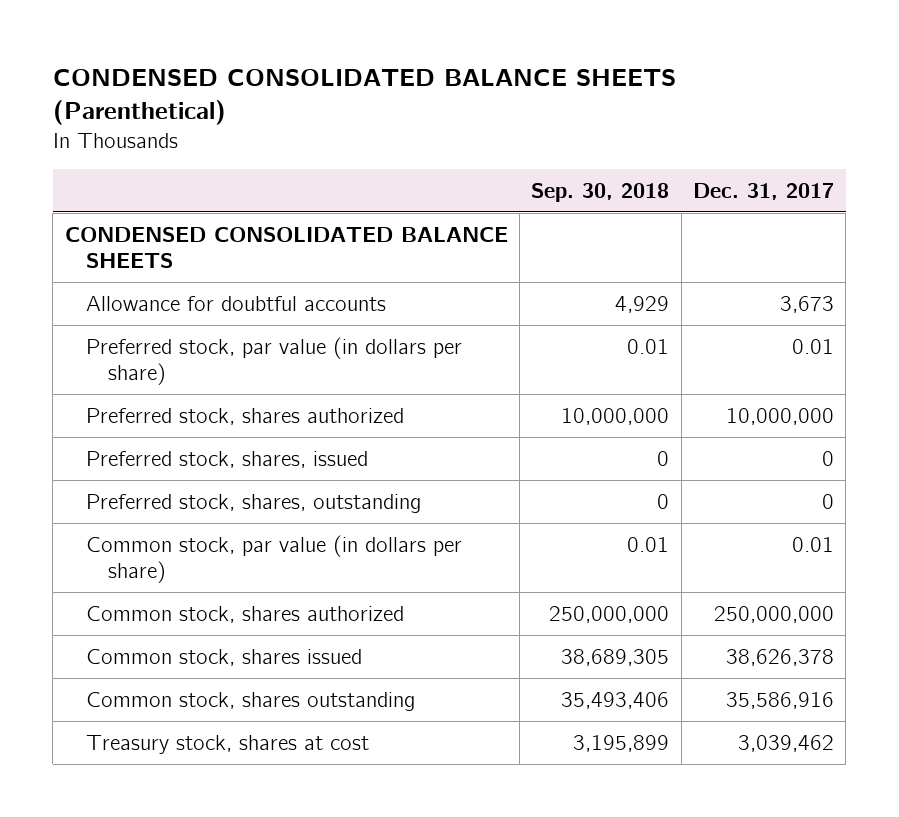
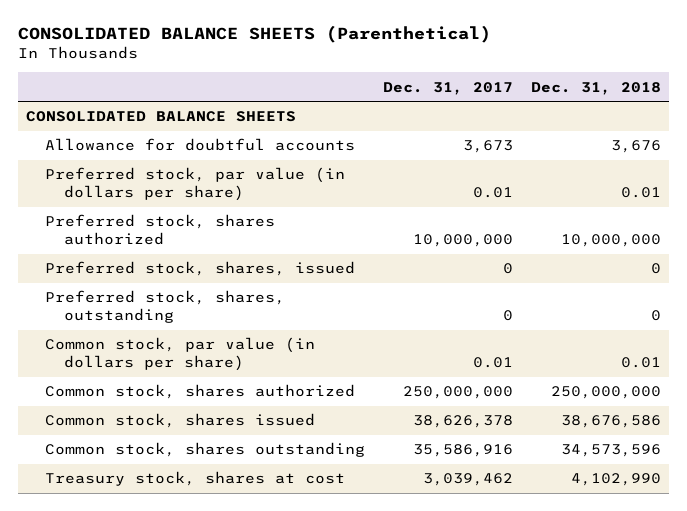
- CONDENSED CONSOLIDATED BALANCE SHEETS (Parenthetical)
+ CONSOLIDATED BALANCE SHEETS (Parenthetical)
- | Sep. 30, 2018 | Dec. 31, 2017
+ | Dec. 31, 2017 | Dec. 31, 2018
- CONDENSED CONSOLIDATED BALANCE SHEETS
+ CONSOLIDATED BALANCE SHEETS

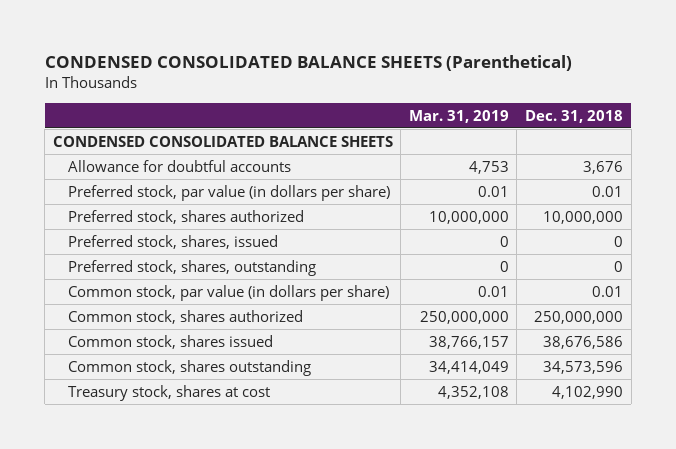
- CONSOLIDATED BALANCE SHEETS (Parenthetical)
+ CONDENSED CONSOLIDATED BALANCE SHEETS (Parenthetical)
- | Dec. 31, 2017 | Dec. 31, 2018
+ | Mar. 31, 2019 | Dec. 31, 2018
- CONSOLIDATED BALANCE SHEETS
+ CONDENSED CONSOLIDATED BALANCE SHEETS

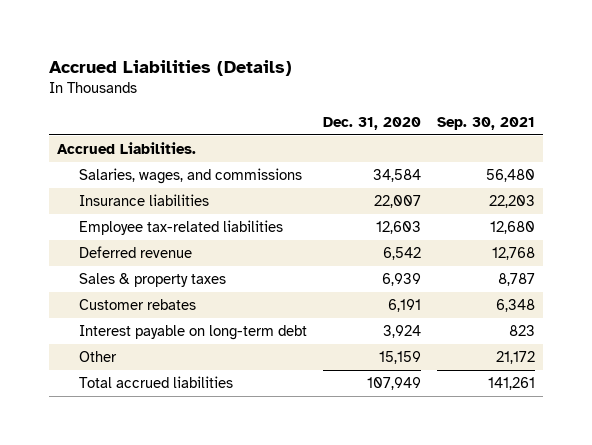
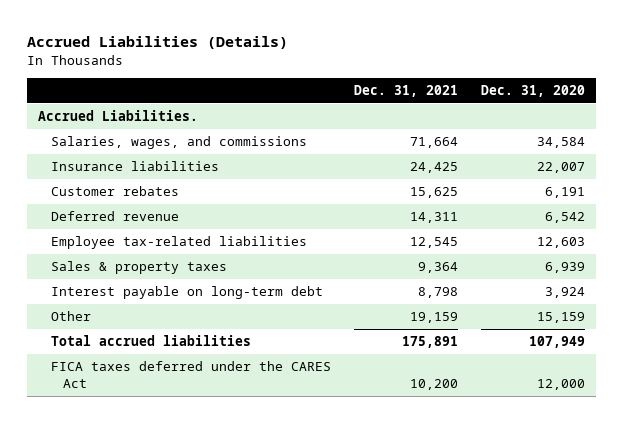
- | Dec. 31, 2020 | Sep. 30, 2021
+ | Dec. 31, 2021 | Dec. 31, 2020
moved up: Customer rebates | 15,625 | 6,191
moved down: Employee tax-related liabilities | 12,545 | 12,603
+ FICA taxes deferred under the CARES Act | 10,200 | 12,000

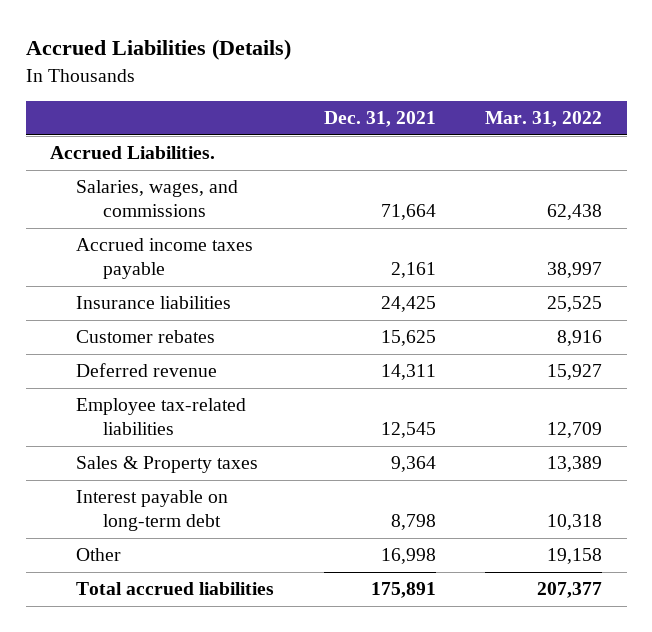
- | Dec. 31, 2021 | Dec. 31, 2020
+ | Dec. 31, 2021 | Mar. 31, 2022
+ Accrued income taxes payable | 2,161 | 38,997
- Sales & property taxes | 9,364 | 6,939
+ Sales & Property taxes | 9,364 | 13,389
- Other | 19,159 | 15,159
+ Other | 16,998 | 19,158
- FICA taxes deferred under the CARES Act | 10,200 | 12,000

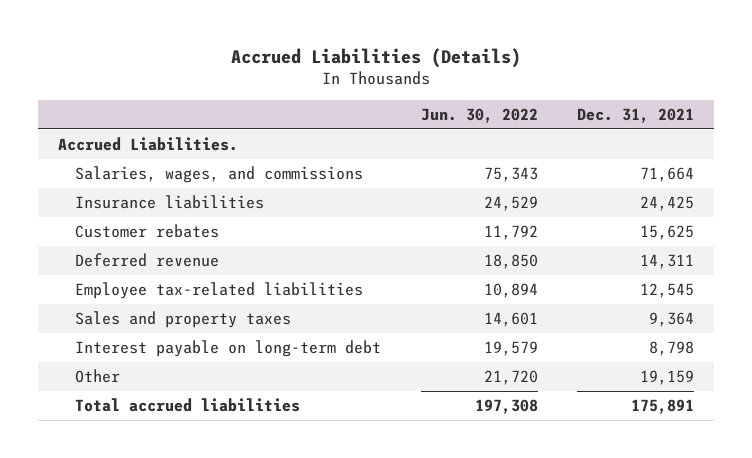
- | Dec. 31, 2021 | Mar. 31, 2022
+ | Jun. 30, 2022 | Dec. 31, 2021
- Accrued income taxes payable | 2,161 | 38,997
- Sales & Property taxes | 9,364 | 13,389
+ Sales and property taxes | 14,601 | 9,364
- Other | 16,998 | 19,158
+ Other | 21,720 | 19,159

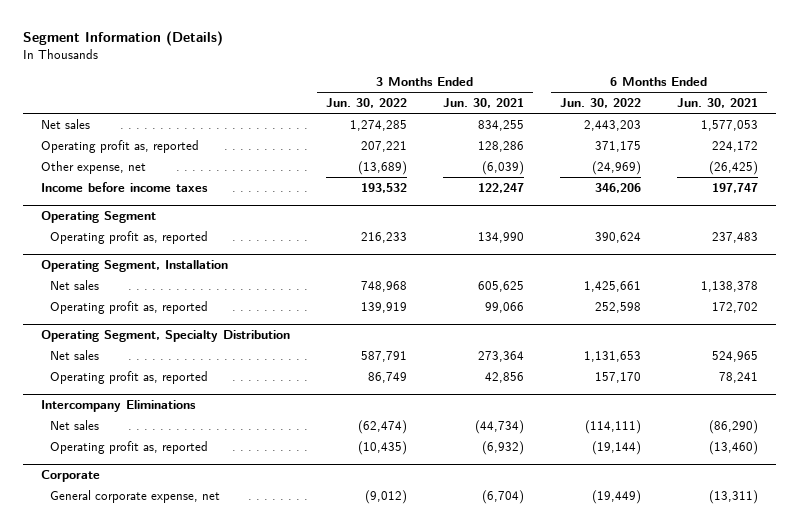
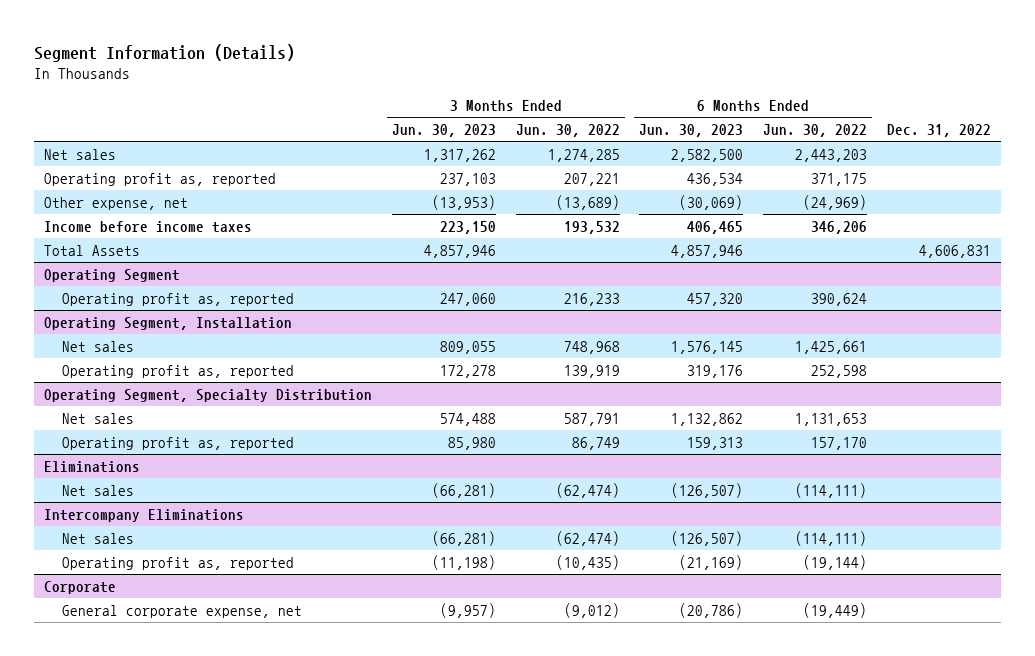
- | 3 Months Ended Jun. 30, 2022 | 3 Months Ended Jun. 30, 2021 | 6 Months Ended Jun. 30, 2022 | 6 Months Ended Jun. 30, 2021
+ | 3 Months Ended Jun. 30, 2023 | 3 Months Ended Jun. 30, 2022 | 6 Months Ended Jun. 30, 2023 | 6 Months Ended Jun. 30, 2022 | Dec. 31, 2022
+ Total Assets | 4,857,946 | | 4,857,946 | | 4,606,831
+ Eliminations
+ Net sales | (66,281) | (62,474) | (126,507) | (114,111) |

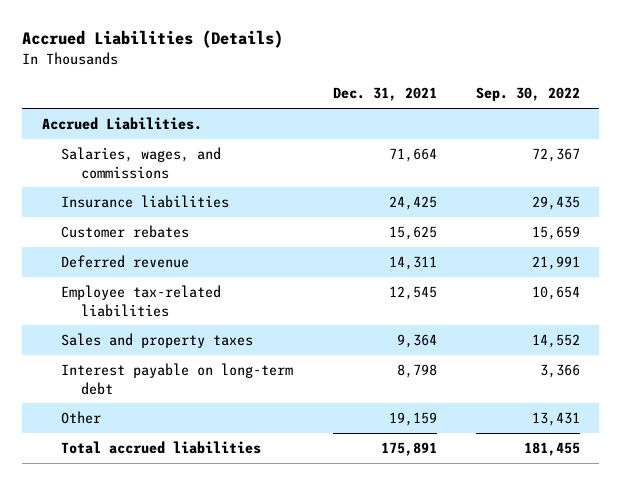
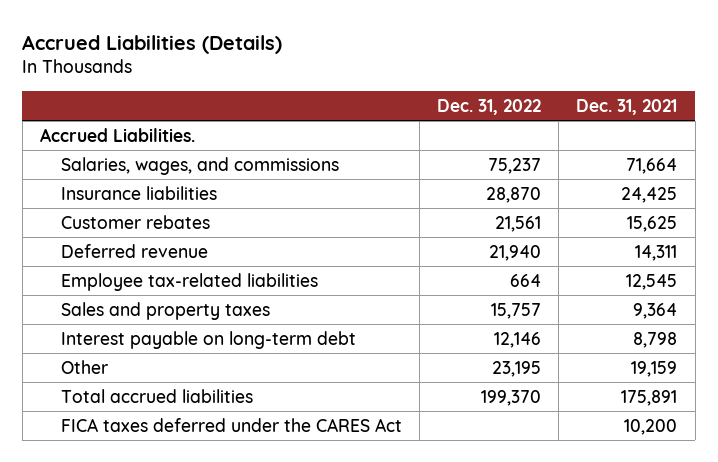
- | Dec. 31, 2021 | Sep. 30, 2022
+ | Dec. 31, 2022 | Dec. 31, 2021
+ FICA taxes deferred under the CARES Act | | 10,200

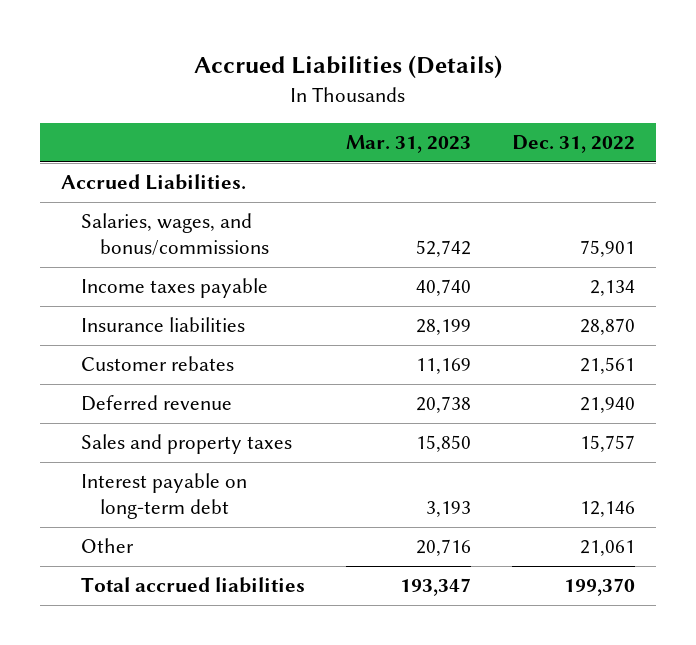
- | Dec. 31, 2022 | Dec. 31, 2021
+ | Mar. 31, 2023 | Dec. 31, 2022
- Salaries, wages, and commissions | 75,237 | 71,664
+ Salaries, wages, and bonus/commissions | 52,742 | 75,901
+ Income taxes payable | 40,740 | 2,134
- Employee tax-related liabilities | 664 | 12,545
- Other | 23,195 | 19,159
+ Other | 20,716 | 21,061
- FICA taxes deferred under the CARES Act | | 10,200

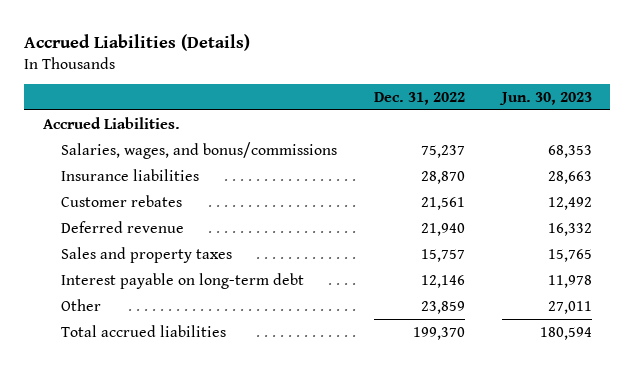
- | Mar. 31, 2023 | Dec. 31, 2022
+ | Dec. 31, 2022 | Jun. 30, 2023
- Salaries, wages, and bonus/commissions | 52,742 | 75,901
- Income taxes payable | 40,740 | 2,134
+ Salaries, wages, and bonus/commissions | 75,237 | 68,353
- Other | 20,716 | 21,061
+ Other | 23,859 | 27,011

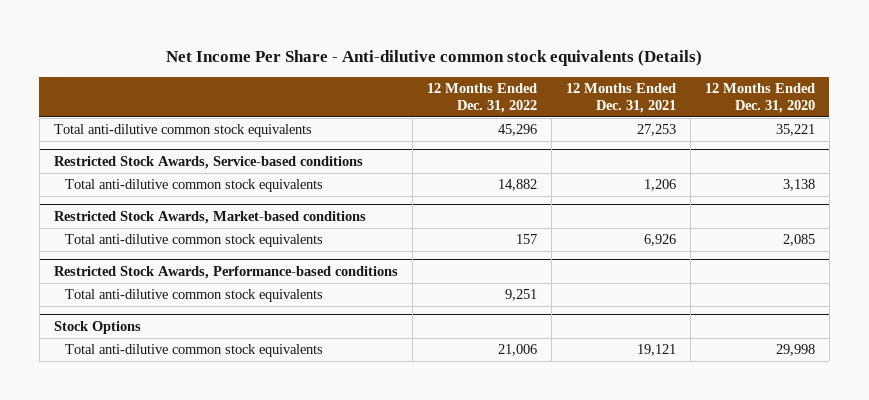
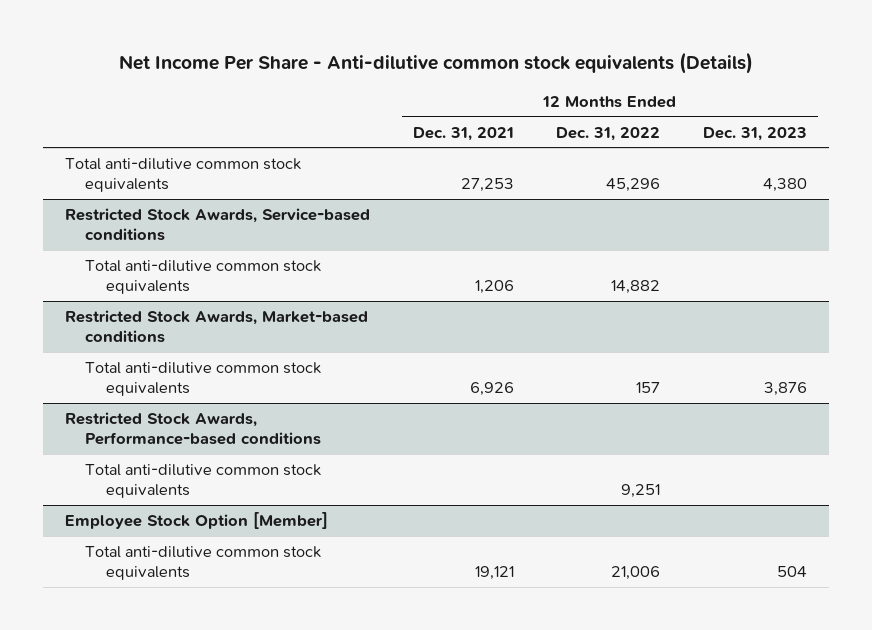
- | 12 Months Ended Dec. 31, 2022 | 12 Months Ended Dec. 31, 2021 | 12 Months Ended Dec. 31, 2020
+ | 12 Months Ended Dec. 31, 2021 | 12 Months Ended Dec. 31, 2022 | 12 Months Ended Dec. 31, 2023
- Stock Options
+ Employee Stock Option [Member]

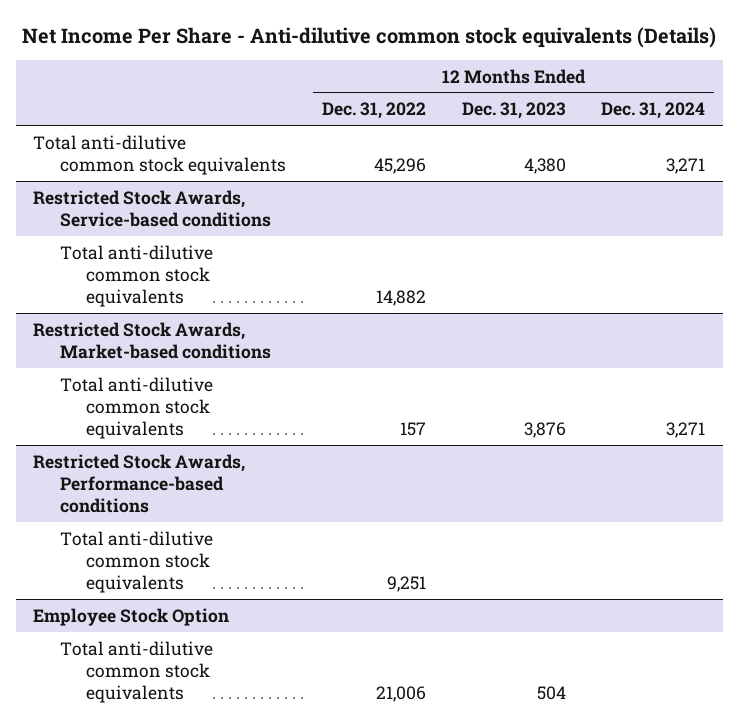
- | 12 Months Ended Dec. 31, 2021 | 12 Months Ended Dec. 31, 2022 | 12 Months Ended Dec. 31, 2023
+ | 12 Months Ended Dec. 31, 2022 | 12 Months Ended Dec. 31, 2023 | 12 Months Ended Dec. 31, 2024
- Employee Stock Option [Member]
+ Employee Stock Option

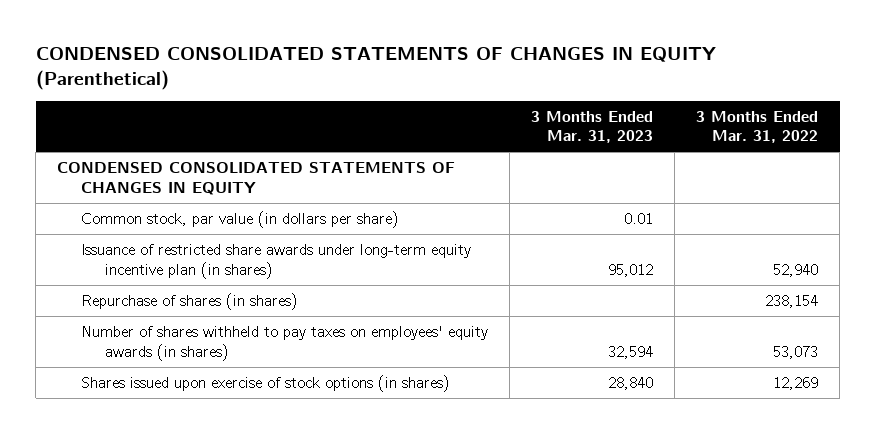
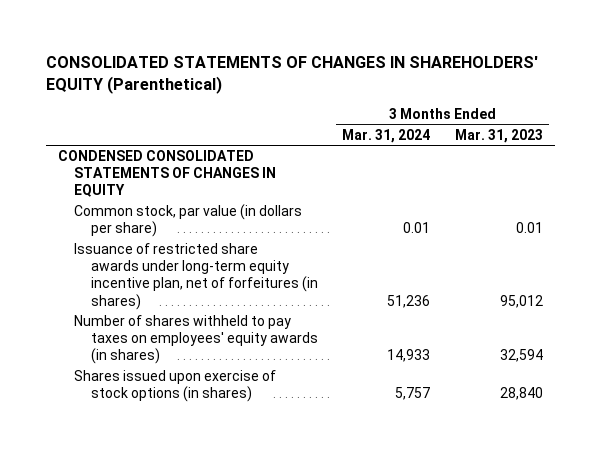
- CONDENSED CONSOLIDATED STATEMENTS OF CHANGES IN EQUITY (Parenthetical)
+ CONSOLIDATED STATEMENTS OF CHANGES IN SHAREHOLDERS' EQUITY (Parenthetical)
- | 3 Months Ended Mar. 31, 2023 | 3 Months Ended Mar. 31, 2022
+ | 3 Months Ended Mar. 31, 2024 | 3 Months Ended Mar. 31, 2023
- Issuance of restricted share awards under long-term equity incentive plan (in shares) | 95,012 | 52,940
- Repurchase of shares (in shares) | | 238,154
+ Issuance of restricted share awards under long-term equity incentive plan, net of forfeitures (in shares) | 51,236 | 95,012

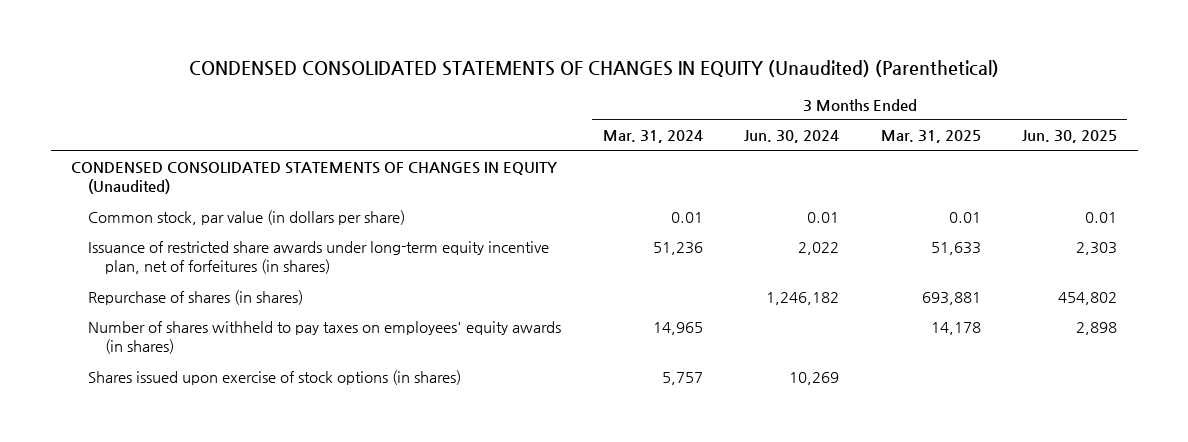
- CONSOLIDATED STATEMENTS OF CHANGES IN SHAREHOLDERS' EQUITY (Parenthetical)
+ CONDENSED CONSOLIDATED STATEMENTS OF CHANGES IN EQUITY (Unaudited) (Parenthetical)
- | 3 Months Ended Mar. 31, 2024 | 3 Months Ended Mar. 31, 2023
+ | 3 Months Ended Mar. 31, 2024 | 3 Months Ended Jun. 30, 2024 | 3 Months Ended Mar. 31, 2025 | 3 Months Ended Jun. 30, 2025
- CONDENSED CONSOLIDATED STATEMENTS OF CHANGES IN EQUITY
+ CONDENSED CONSOLIDATED STATEMENTS OF CHANGES IN EQUITY (Unaudited)
- Number of shares withheld to pay taxes on employees' equity awards (in shares) | 14,933 | 32,594
+ Repurchase of shares (in shares) | | 1,246,182 | 693,881 | 454,802
+ Number of shares withheld to pay taxes on employees' equity awards (in shares) | 14,965 | | 14,178 | 2,898

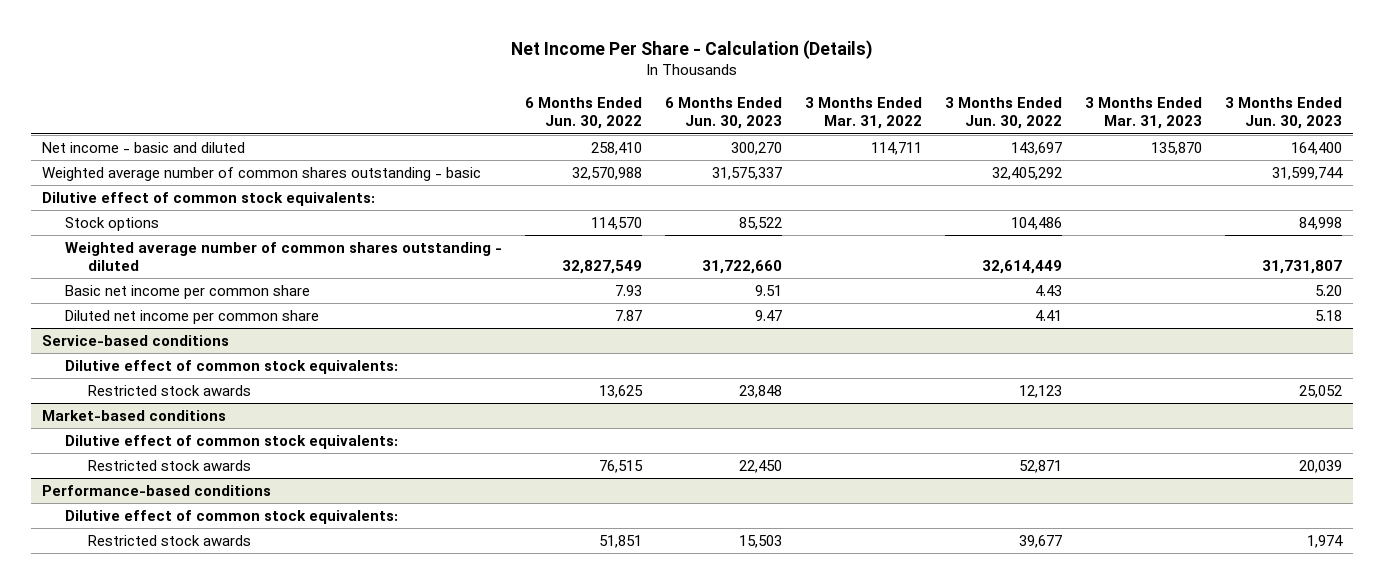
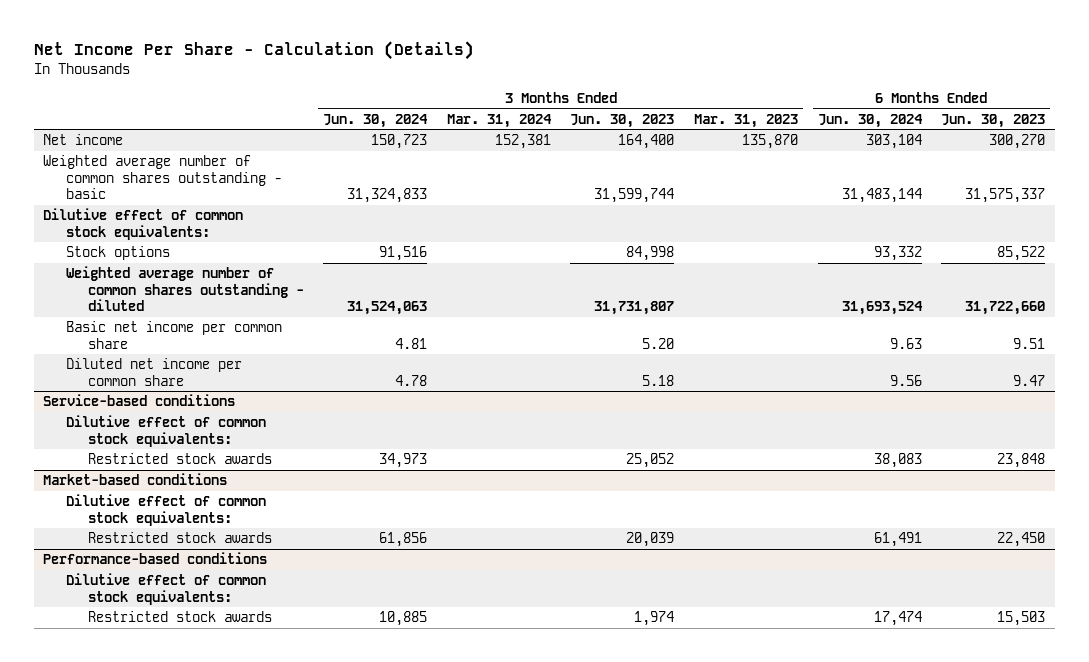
- | 6 Months Ended Jun. 30, 2022 | 6 Months Ended Jun. 30, 2023 | 3 Months Ended Mar. 31, 2022 | 3 Months Ended Jun. 30, 2022 | 3 Months Ended Mar. 31, 2023 | 3 Months Ended Jun. 30, 2023
+ | 3 Months Ended Jun. 30, 2024 | 3 Months Ended Mar. 31, 2024 | 3 Months Ended Jun. 30, 2023 | 3 Months Ended Mar. 31, 2023 | 6 Months Ended Jun. 30, 2024 | 6 Months Ended Jun. 30, 2023
- Net income - basic and diluted | 258,410 | 300,270 | 114,711 | 143,697 | 135,870 | 164,400
+ Net income | 150,723 | 152,381 | 164,400 | 135,870 | 303,104 | 300,270

